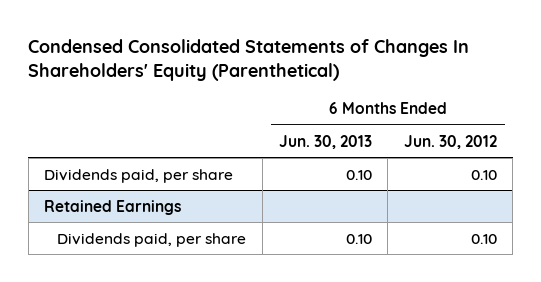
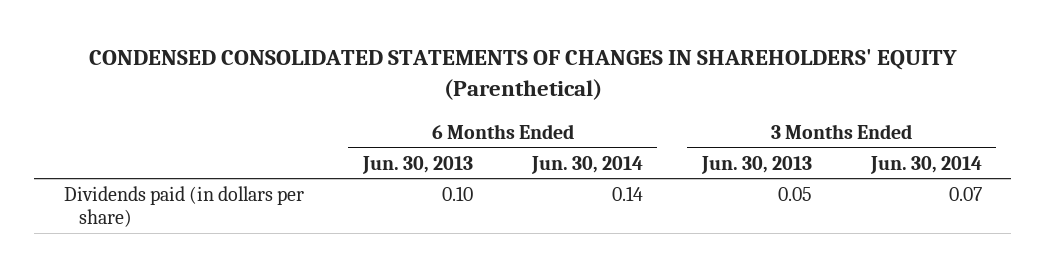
- Condensed Consolidated Statements of Changes In Shareholders' Equity (Parenthetical)
+ CONDENSED CONSOLIDATED STATEMENTS OF CHANGES IN SHAREHOLDERS' EQUITY (Parenthetical)
- | 6 Months Ended Jun. 30, 2013 | 6 Months Ended Jun. 30, 2012
+ | 6 Months Ended Jun. 30, 2013 | 6 Months Ended Jun. 30, 2014 | 3 Months Ended Jun. 30, 2013 | 3 Months Ended Jun. 30, 2014
- Dividends paid, per share | 0.10 | 0.10
- Retained Earnings
- Dividends paid, per share | 0.10 | 0.10
+ Dividends paid (in dollars per share) | 0.10 | 0.14 | 0.05 | 0.07

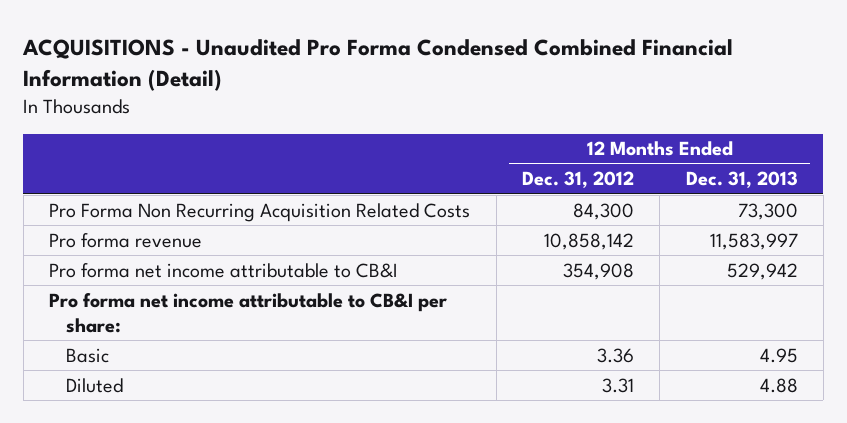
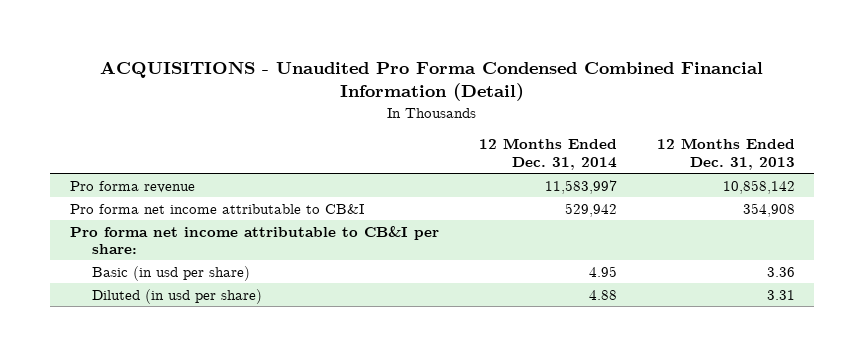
- | 12 Months Ended Dec. 31, 2012 | 12 Months Ended Dec. 31, 2013
+ | 12 Months Ended Dec. 31, 2014 | 12 Months Ended Dec. 31, 2013
- Pro Forma Non Recurring Acquisition Related Costs | 84,300 | 73,300
- Pro forma revenue | 10,858,142 | 11,583,997
- Pro forma net income attributable to CB&I | 354,908 | 529,942
+ Pro forma revenue | 11,583,997 | 10,858,142
+ Pro forma net income attributable to CB&I | 529,942 | 354,908
- Basic | 3.36 | 4.95
- Diluted | 3.31 | 4.88
+ Basic (in usd per share) | 4.95 | 3.36
+ Diluted (in usd per share) | 4.88 | 3.31

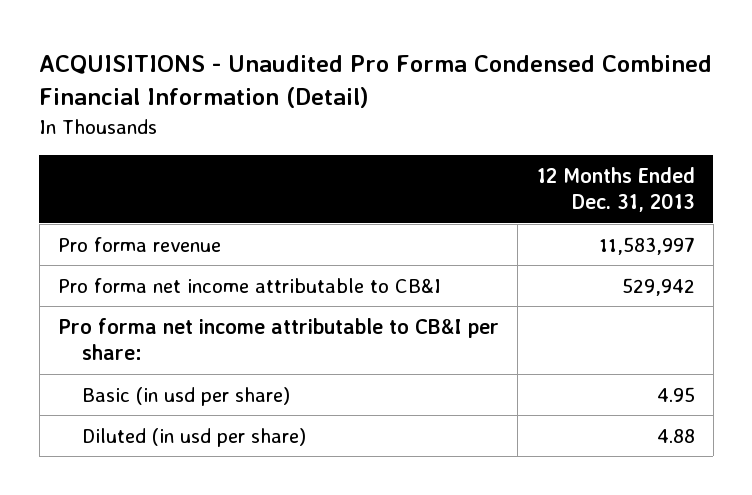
- | 12 Months Ended Dec. 31, 2014 | 12 Months Ended Dec. 31, 2013
+ | 12 Months Ended Dec. 31, 2013
- Pro forma revenue | 11,583,997 | 10,858,142
- Pro forma net income attributable to CB&I | 529,942 | 354,908
+ Pro forma revenue | 11,583,997
+ Pro forma net income attributable to CB&I | 529,942
- Basic (in usd per share) | 4.95 | 3.36
- Diluted (in usd per share) | 4.88 | 3.31
+ Basic (in usd per share) | 4.95
+ Diluted (in usd per share) | 4.88

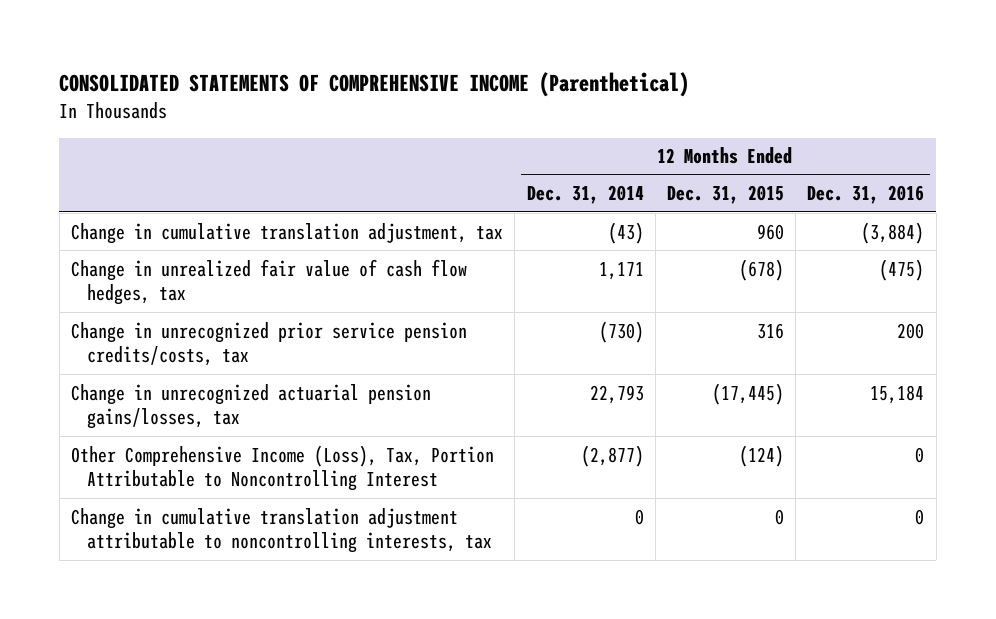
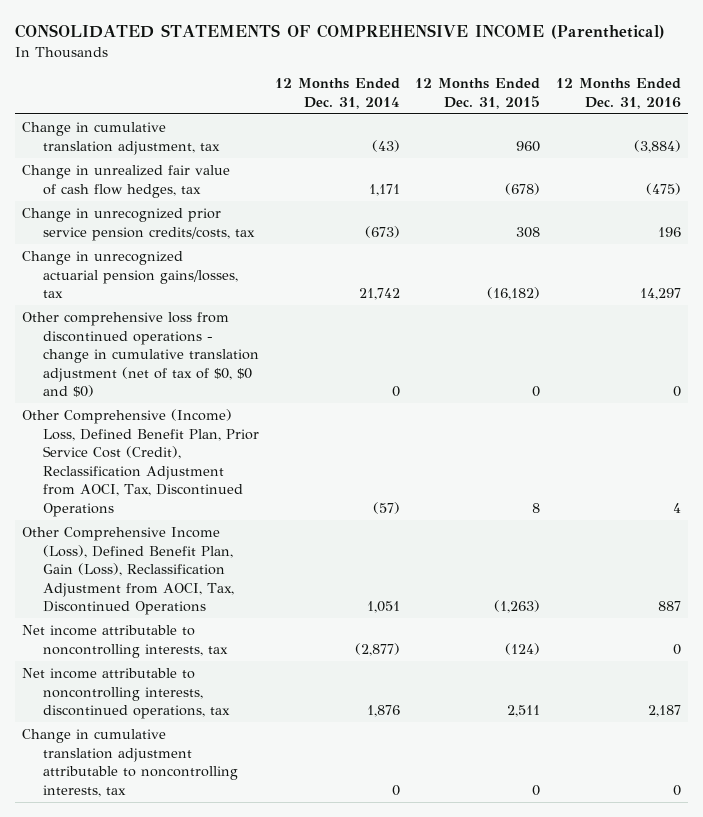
- Change in unrecognized prior service pension credits/costs, tax | (730) | 316 | 200
- Change in unrecognized actuarial pension gains/losses, tax | 22,793 | (17,445) | 15,184
- Other Comprehensive Income (Loss), Tax, Portion Attributable to Noncontrolling Interest | (2,877) | (124) | 0
+ Change in unrecognized prior service pension credits/costs, tax | (673) | 308 | 196
+ Change in unrecognized actuarial pension gains/losses, tax | 21,742 | (16,182) | 14,297
+ Other comprehensive loss from discontinued operations - change in cumulative translation adjustment (net of tax of $0, $0 and $0) | 0 | 0 | 0
+ Other Comprehensive (Income) Loss, Defined Benefit Plan, Prior Service Cost (Credit), Reclassification Adjustment from AOCI, Tax, Discontinued Operations | (57) | 8 | 4
+ Other Comprehensive Income (Loss), Defined Benefit Plan, Gain (Loss), Reclassification Adjustment from AOCI, Tax, Discontinued Operations | 1,051 | (1,263) | 887
+ Net income attributable to noncontrolling interests, tax | (2,877) | (124) | 0
+ Net income attributable to noncontrolling interests, discontinued operations, tax | 1,876 | 2,511 | 2,187

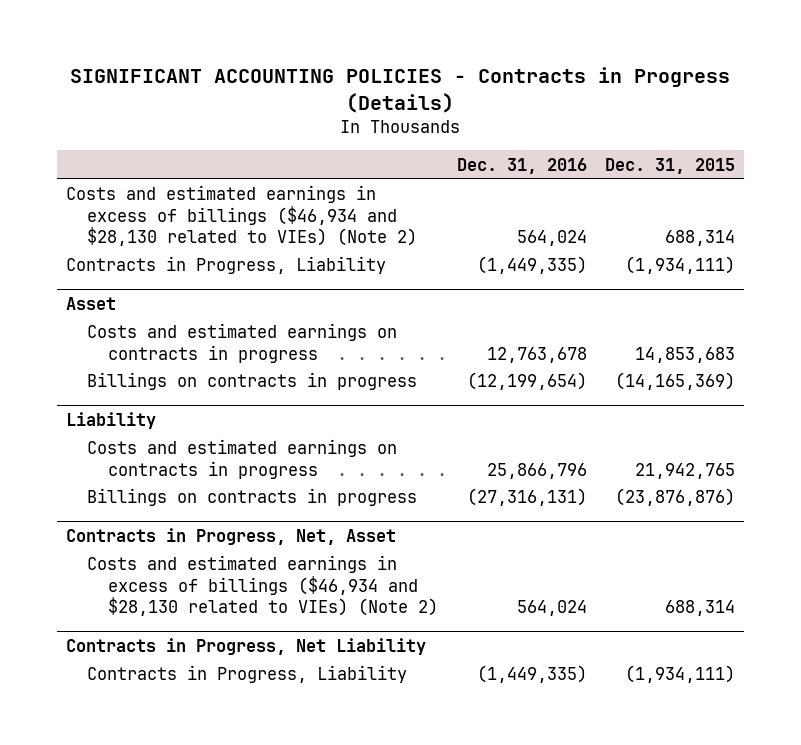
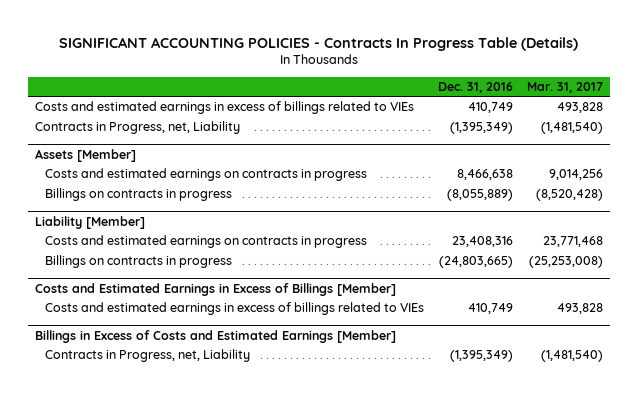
- SIGNIFICANT ACCOUNTING POLICIES - Contracts in Progress (Details)
+ SIGNIFICANT ACCOUNTING POLICIES - Contracts In Progress Table (Details)
- | Dec. 31, 2016 | Dec. 31, 2015
+ | Dec. 31, 2016 | Mar. 31, 2017
- Costs and estimated earnings in excess of billings ($46,934 and $28,130 related to VIEs) (Note 2) | 564,024 | 688,314
- Contracts in Progress, Liability | (1,449,335) | (1,934,111)
- Asset
- Costs and estimated earnings on contracts in progress | 12,763,678 | 14,853,683
- Billings on contracts in progress | (12,199,654) | (14,165,369)
- Liability
- Costs and estimated earnings on contracts in progress | 25,866,796 | 21,942,765
- Billings on contracts in progress | (27,316,131) | (23,876,876)
- Contracts in Progress, Net, Asset
- Costs and estimated earnings in excess of billings ($46,934 and $28,130 related to VIEs) (Note 2) | 564,024 | 688,314
- Contracts in Progress, Net Liability
- Contracts in Progress, Liability | (1,449,335) | (1,934,111)
+ Costs and estimated earnings in excess of billings related to VIEs | 410,749 | 493,828
+ Contracts in Progress, net, Liability | (1,395,349) | (1,481,540)
+ Assets [Member]
+ Costs and estimated earnings on contracts in progress | 8,466,638 | 9,014,256
+ Billings on contracts in progress | (8,055,889) | (8,520,428)
+ Liability [Member]
+ Costs and estimated earnings on contracts in progress | 23,408,316 | 23,771,468
+ Billings on contracts in progress | (24,803,665) | (25,253,008)
+ Costs and Estimated Earnings in Excess of Billings [Member]
+ Costs and estimated earnings in excess of billings related to VIEs | 410,749 | 493,828
+ Billings in Excess of Costs and Estimated Earnings [Member]
+ Contracts in Progress, net, Liability | (1,395,349) | (1,481,540)

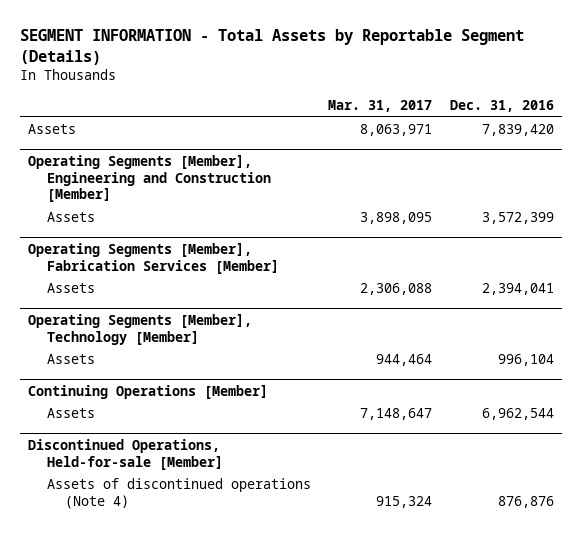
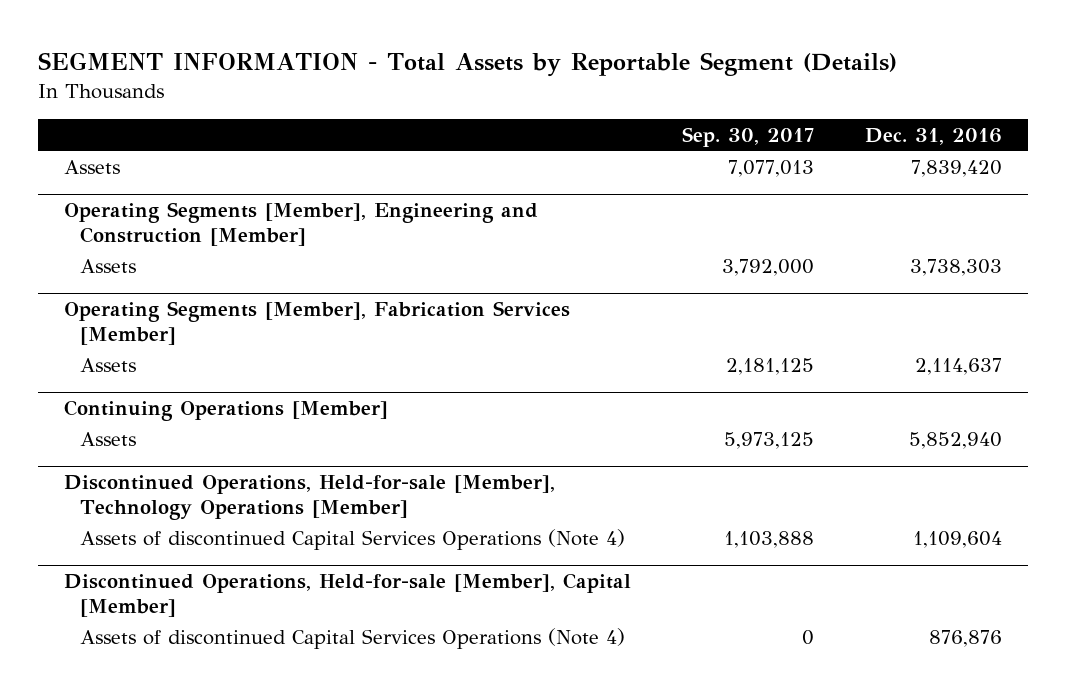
- | Mar. 31, 2017 | Dec. 31, 2016
+ | Sep. 30, 2017 | Dec. 31, 2016
@ Operating Segments [Member], Engineering and Construction [Member]
- Assets | 3,898,095 | 3,572,399
+ Assets | 3,792,000 | 3,738,303
@ Operating Segments [Member], Fabrication Services [Member]
- Assets | 2,306,088 | 2,394,041
- Operating Segments [Member], Technology [Member]
- Assets | 944,464 | 996,104
@ Operating Segments [Member], Fabrication Services [Member]
+ Assets | 2,181,125 | 2,114,637
@ Continuing Operations [Member]
- Assets | 7,148,647 | 6,962,544
- Discontinued Operations, Held-for-sale [Member]
- Assets of discontinued operations (Note 4) | 915,324 | 876,876
@ Continuing Operations [Member]
+ Assets | 5,973,125 | 5,852,940
+ Discontinued Operations, Held-for-sale [Member], Technology Operations [Member]
+ Assets of discontinued Capital Services Operations (Note 4) | 1,103,888 | 1,109,604
+ Discontinued Operations, Held-for-sale [Member], Capital [Member]
+ Assets of discontinued Capital Services Operations (Note 4) | 0 | 876,876

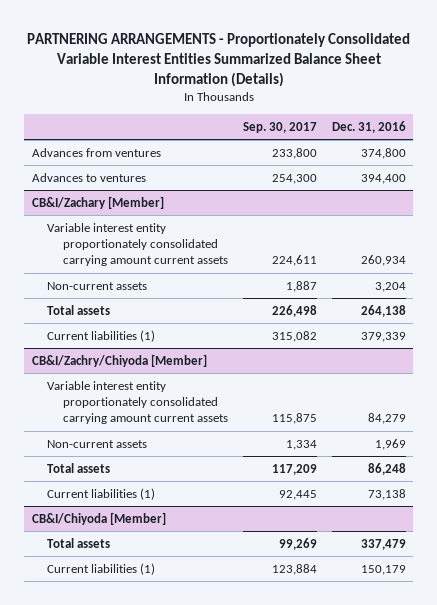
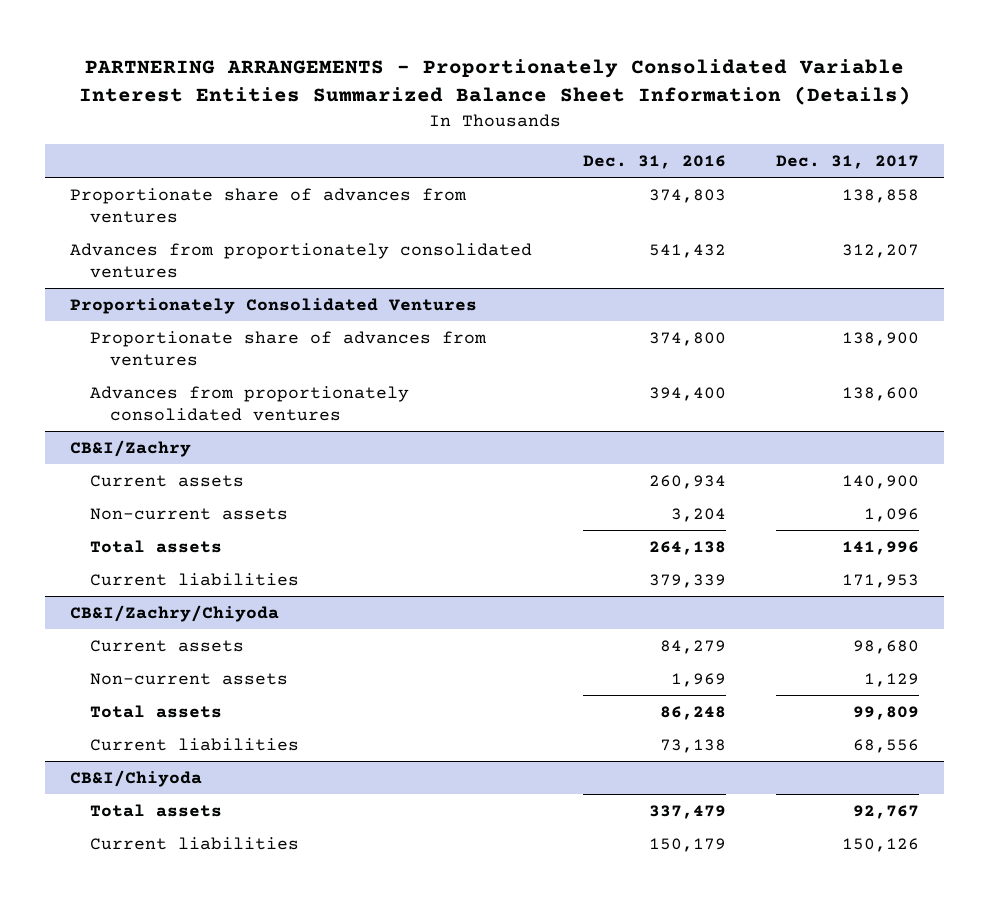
- | Sep. 30, 2017 | Dec. 31, 2016
+ | Dec. 31, 2016 | Dec. 31, 2017
- Advances from ventures | 233,800 | 374,800
- Advances to ventures | 254,300 | 394,400
- CB&I/Zachary [Member]
- Variable interest entity proportionately consolidated carrying amount current assets | 224,611 | 260,934
+ Proportionate share of advances from ventures | 374,803 | 138,858
+ Advances from proportionately consolidated ventures | 541,432 | 312,207
+ Proportionately Consolidated Ventures
+ Proportionate share of advances from ventures | 374,800 | 138,900
+ Advances from proportionately consolidated ventures | 394,400 | 138,600
+ CB&I/Zachry
+ Current assets | 260,934 | 140,900
- Current liabilities (1) | 315,082 | 379,339
- CB&I/Zachry/Chiyoda [Member]
- Variable interest entity proportionately consolidated carrying amount current assets | 115,875 | 84,279
+ Current liabilities | 379,339 | 171,953
+ CB&I/Zachry/Chiyoda
+ Current assets | 84,279 | 98,680
- Current liabilities (1) | 92,445 | 73,138
- CB&I/Chiyoda [Member]
+ Current liabilities | 73,138 | 68,556
+ CB&I/Chiyoda
- Current liabilities (1) | 123,884 | 150,179
+ Current liabilities | 150,179 | 150,126

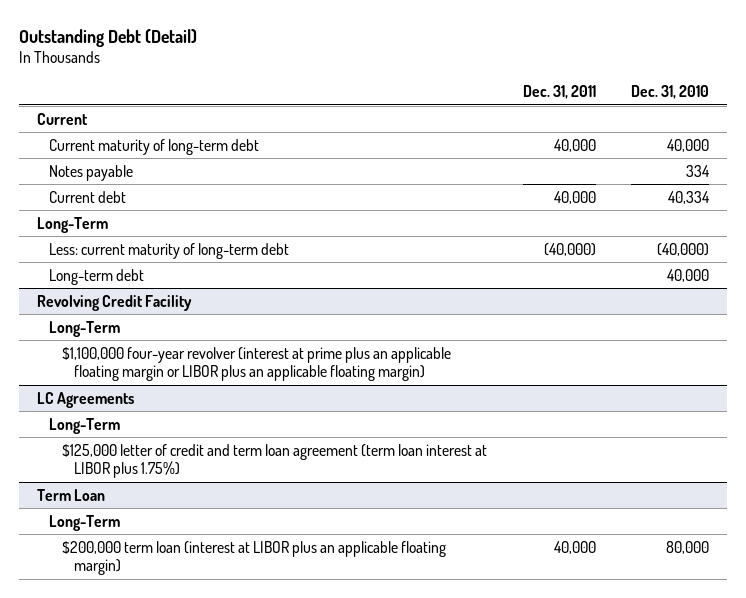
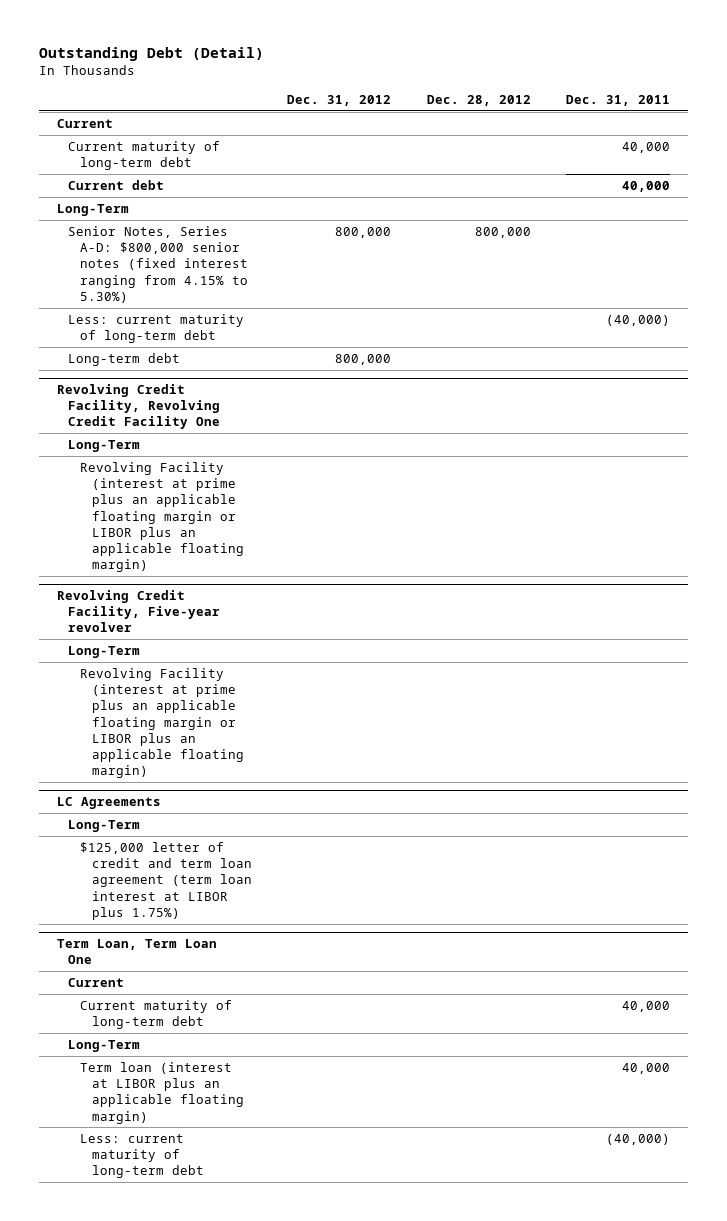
- | Dec. 31, 2011 | Dec. 31, 2010
+ | Dec. 31, 2012 | Dec. 28, 2012 | Dec. 31, 2011
- Notes payable | | 334
+ Senior Notes, Series A-D: $800,000 senior notes (fixed interest ranging from 4.15% to 5.30%) | 800,000 | 800,000 |
- Revolving Credit Facility
+ Revolving Credit Facility, Revolving Credit Facility One
- $1,100,000 four-year revolver (interest at prime plus an applicable floating margin or LIBOR plus an applicable floating margin)
+ Revolving Facility (interest at prime plus an applicable floating margin or LIBOR plus an applicable floating margin)
+ Revolving Credit Facility, Five-year revolver
+ Long-Term
+ Revolving Facility (interest at prime plus an applicable floating margin or LIBOR plus an applicable floating margin)
- Term Loan
+ Term Loan, Term Loan One
+ Current
+ Current maturity of long-term debt | | | 40,000
- $200,000 term loan (interest at LIBOR plus an applicable floating margin) | 40,000 | 80,000
+ Term loan (interest at LIBOR plus an applicable floating margin) | | | 40,000
+ Less: current maturity of long-term debt | | | (40,000)

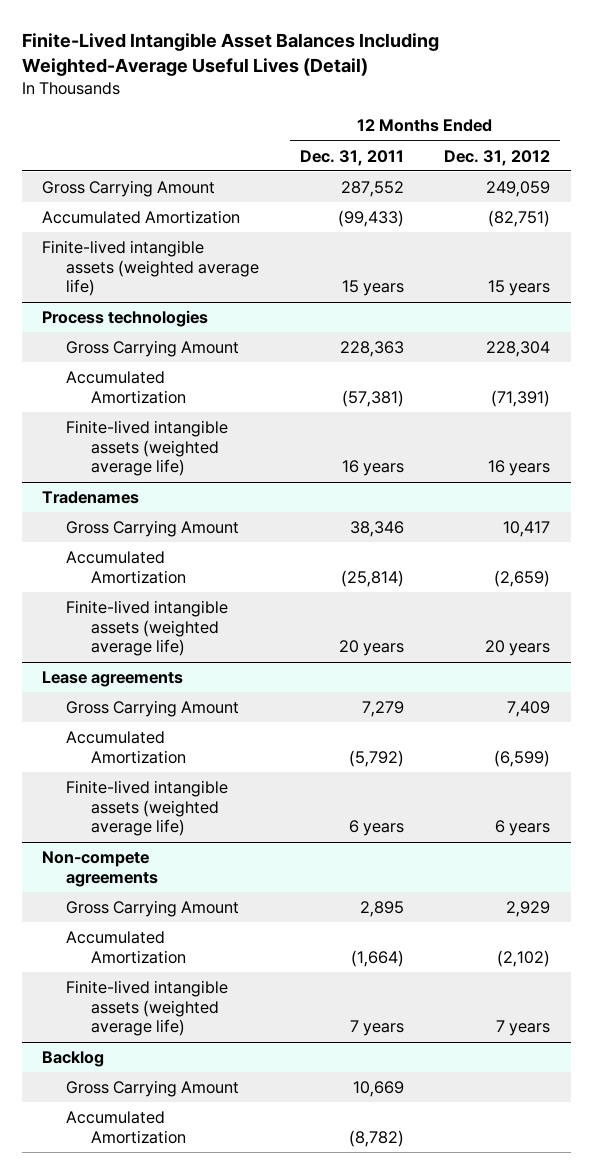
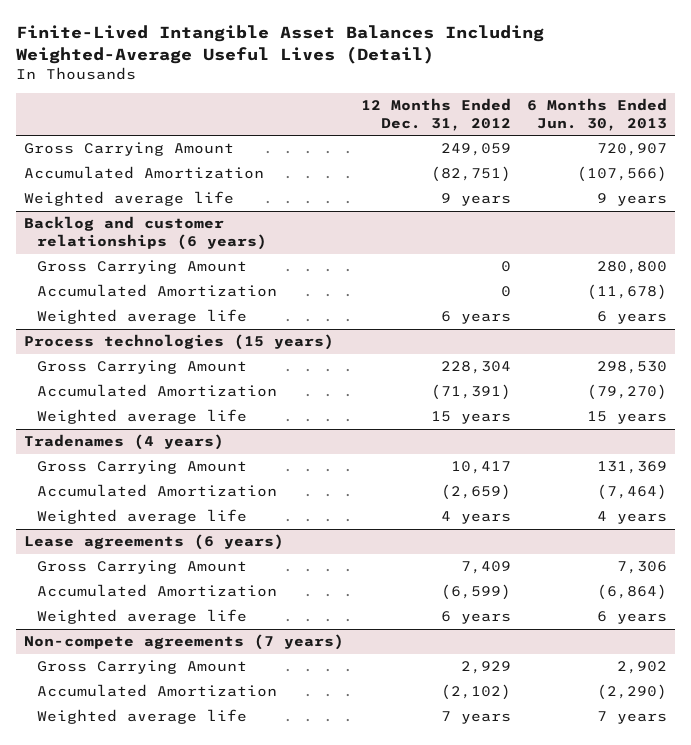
- | 12 Months Ended Dec. 31, 2011 | 12 Months Ended Dec. 31, 2012
+ | 12 Months Ended Dec. 31, 2012 | 6 Months Ended Jun. 30, 2013
- Finite-lived intangible assets (weighted average life) | 15 years | 15 years
- Process technologies
+ Weighted average life | 9 years | 9 years
+ Backlog and customer relationships (6 years)
+ Gross Carrying Amount | 0 | 280,800
+ Accumulated Amortization | 0 | (11,678)
+ Weighted average life | 6 years | 6 years
+ Process technologies (15 years)
- Finite-lived intangible assets (weighted average life) | 16 years | 16 years
- Tradenames
+ Weighted average life | 15 years | 15 years
+ Tradenames (4 years)
- Finite-lived intangible assets (weighted average life) | 20 years | 20 years
- Lease agreements
+ Weighted average life | 4 years | 4 years
+ Lease agreements (6 years)
- Finite-lived intangible assets (weighted average life) | 6 years | 6 years
- Non-compete agreements
+ Weighted average life | 6 years | 6 years
+ Non-compete agreements (7 years)
- Finite-lived intangible assets (weighted average life) | 7 years | 7 years
- Backlog
- Gross Carrying Amount | 10,669 |
- Accumulated Amortization | (8,782) |
+ Weighted average life | 7 years | 7 years

